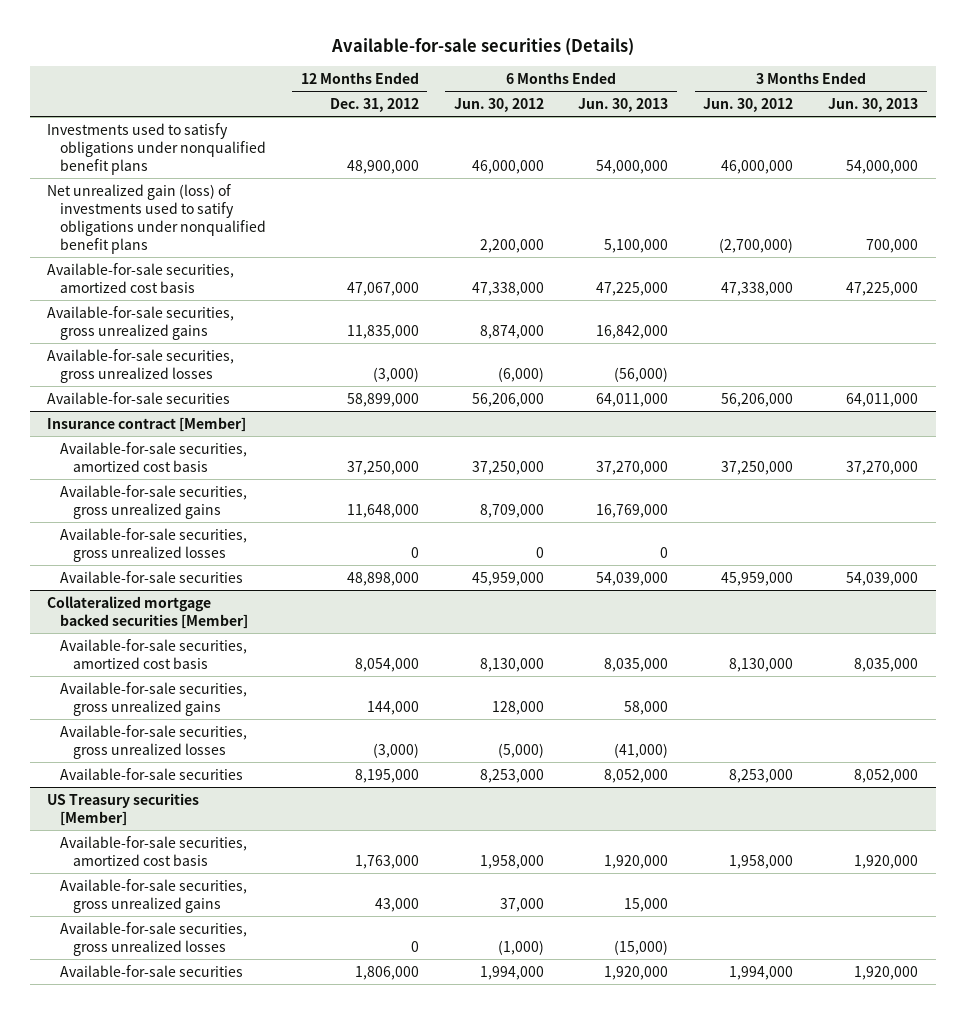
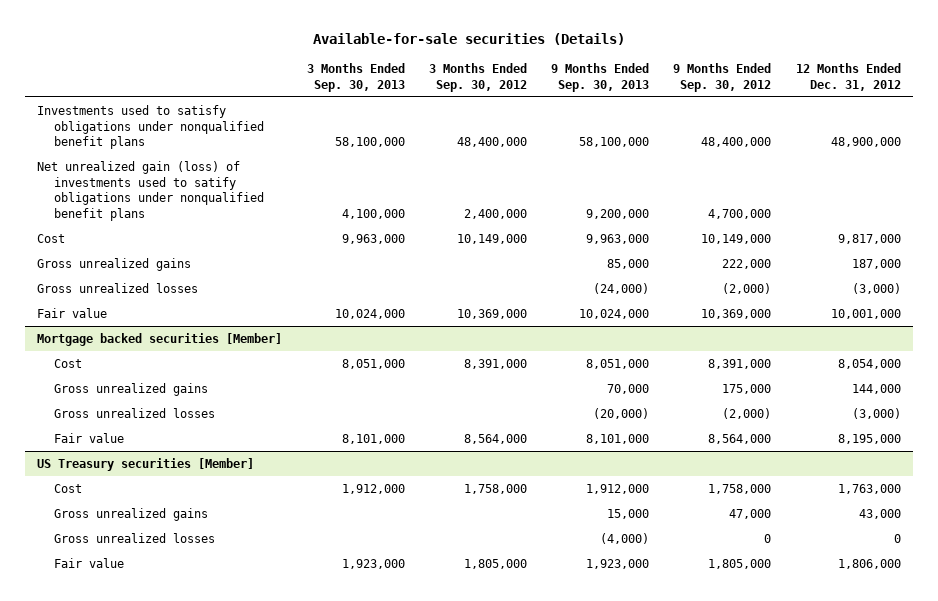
- | 12 Months Ended Dec. 31, 2012 | 6 Months Ended Jun. 30, 2012 | 6 Months Ended Jun. 30, 2013 | 3 Months Ended Jun. 30, 2012 | 3 Months Ended Jun. 30, 2013
+ | 3 Months Ended Sep. 30, 2013 | 3 Months Ended Sep. 30, 2012 | 9 Months Ended Sep. 30, 2013 | 9 Months Ended Sep. 30, 2012 | 12 Months Ended Dec. 31, 2012
- Available-for-sale securities, amortized cost basis | 47,067,000 | 47,338,000 | 47,225,000 | 47,338,000 | 47,225,000
- Available-for-sale securities, gross unrealized gains | 11,835,000 | 8,874,000 | 16,842,000 | |
- Available-for-sale securities, gross unrealized losses | (3,000) | (6,000) | (56,000) | |
- Available-for-sale securities | 58,899,000 | 56,206,000 | 64,011,000 | 56,206,000 | 64,011,000
- Insurance contract [Member]
- Available-for-sale securities, amortized cost basis | 37,250,000 | 37,250,000 | 37,270,000 | 37,250,000 | 37,270,000
- Available-for-sale securities, gross unrealized gains | 11,648,000 | 8,709,000 | 16,769,000 | |
- Available-for-sale securities, gross unrealized losses | 0 | 0 | 0 | |
- Available-for-sale securities | 48,898,000 | 45,959,000 | 54,039,000 | 45,959,000 | 54,039,000
- Collateralized mortgage backed securities [Member]
- Available-for-sale securities, amortized cost basis | 8,054,000 | 8,130,000 | 8,035,000 | 8,130,000 | 8,035,000
- Available-for-sale securities, gross unrealized gains | 144,000 | 128,000 | 58,000 | |
- Available-for-sale securities, gross unrealized losses | (3,000) | (5,000) | (41,000) | |
- Available-for-sale securities | 8,195,000 | 8,253,000 | 8,052,000 | 8,253,000 | 8,052,000
+ Cost | 9,963,000 | 10,149,000 | 9,963,000 | 10,149,000 | 9,817,000
+ Gross unrealized gains | | | 85,000 | 222,000 | 187,000
+ Gross unrealized losses | | | (24,000) | (2,000) | (3,000)
+ Fair value | 10,024,000 | 10,369,000 | 10,024,000 | 10,369,000 | 10,001,000
+ Mortgage backed securities [Member]
+ Cost | 8,051,000 | 8,391,000 | 8,051,000 | 8,391,000 | 8,054,000
+ Gross unrealized gains | | | 70,000 | 175,000 | 144,000
+ Gross unrealized losses | | | (20,000) | (2,000) | (3,000)
+ Fair value | 8,101,000 | 8,564,000 | 8,101,000 | 8,564,000 | 8,195,000
@ US Treasury securities [Member]
- Available-for-sale securities, amortized cost basis | 1,763,000 | 1,958,000 | 1,920,000 | 1,958,000 | 1,920,000
- Available-for-sale securities, gross unrealized gains | 43,000 | 37,000 | 15,000 | |
- Available-for-sale securities, gross unrealized losses | 0 | (1,000) | (15,000) | |
- Available-for-sale securities | 1,806,000 | 1,994,000 | 1,920,000 | 1,994,000 | 1,920,000
+ Cost | 1,912,000 | 1,758,000 | 1,912,000 | 1,758,000 | 1,763,000
+ Gross unrealized gains | | | 15,000 | 47,000 | 43,000
+ Gross unrealized losses | | | (4,000) | 0 | 0
+ Fair value | 1,923,000 | 1,805,000 | 1,923,000 | 1,805,000 | 1,806,000

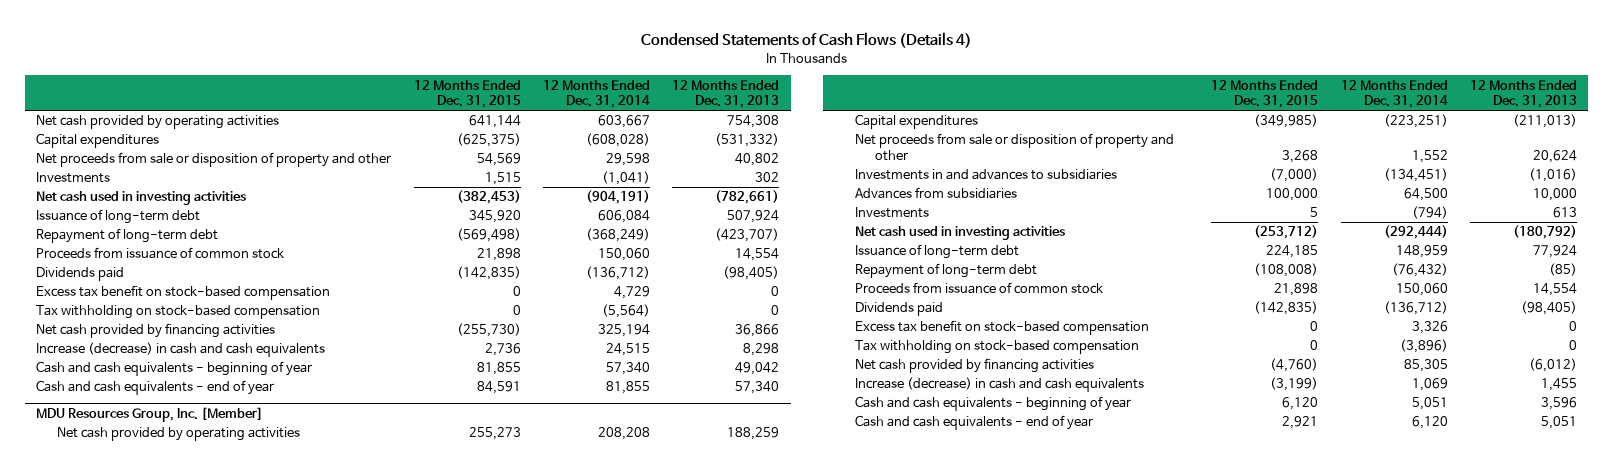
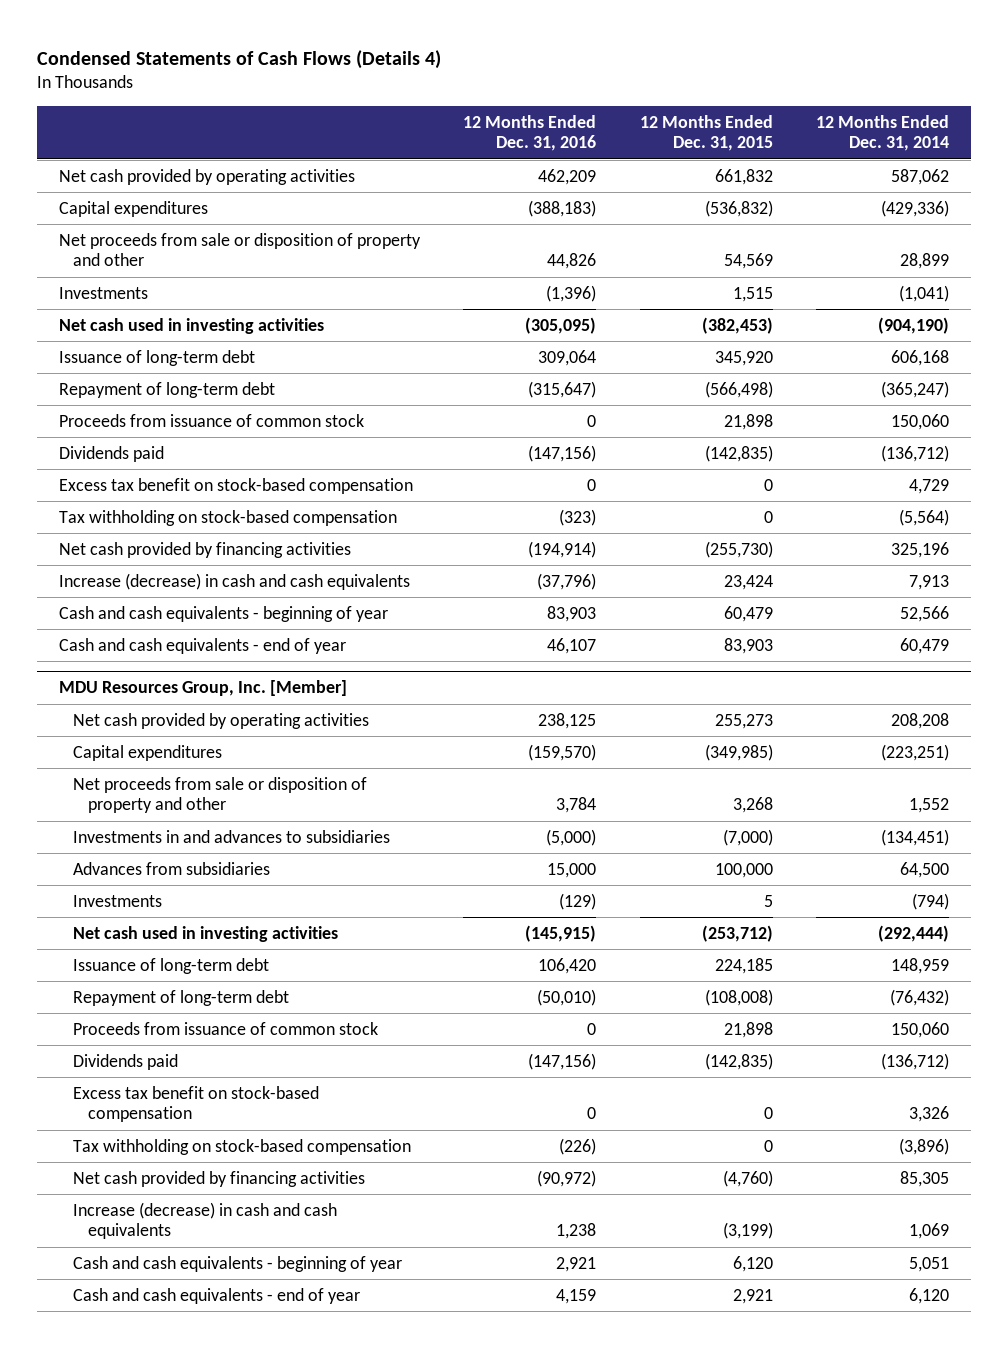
- | 12 Months Ended Dec. 31, 2015 | 12 Months Ended Dec. 31, 2014 | 12 Months Ended Dec. 31, 2013
+ | 12 Months Ended Dec. 31, 2016 | 12 Months Ended Dec. 31, 2015 | 12 Months Ended Dec. 31, 2014
- Net cash provided by operating activities | 641,144 | 603,667 | 754,308
- Capital expenditures | (625,375) | (608,028) | (531,332)
- Net proceeds from sale or disposition of property and other | 54,569 | 29,598 | 40,802
+ Net cash provided by operating activities | 462,209 | 661,832 | 587,062
+ Capital expenditures | (388,183) | (536,832) | (429,336)
+ Net proceeds from sale or disposition of property and other | 44,826 | 54,569 | 28,899
- Net cash used in investing activities | (382,453) | (904,191) | (782,661)
- Issuance of long-term debt | 345,920 | 606,084 | 507,924
- Repayment of long-term debt | (569,498) | (368,249) | (423,707)
+ Net cash used in investing activities | (305,095) | (382,453) | (904,190)
+ Issuance of long-term debt | 309,064 | 345,920 | 606,168
+ Repayment of long-term debt | (315,647) | (566,498) | (365,247)
- Net cash provided by financing activities | (255,730) | 325,194 | 36,866
- Increase (decrease) in cash and cash equivalents | 2,736 | 24,515 | 8,298
- Cash and cash equivalents - beginning of year | 81,855 | 57,340 | 49,042
- Cash and cash equivalents - end of year | 84,591 | 81,855 | 57,340
+ Net cash provided by financing activities | (194,914) | (255,730) | 325,196
+ Increase (decrease) in cash and cash equivalents | (37,796) | 23,424 | 7,913
+ Cash and cash equivalents - beginning of year | 83,903 | 60,479 | 52,566
+ Cash and cash equivalents - end of year | 46,107 | 83,903 | 60,479

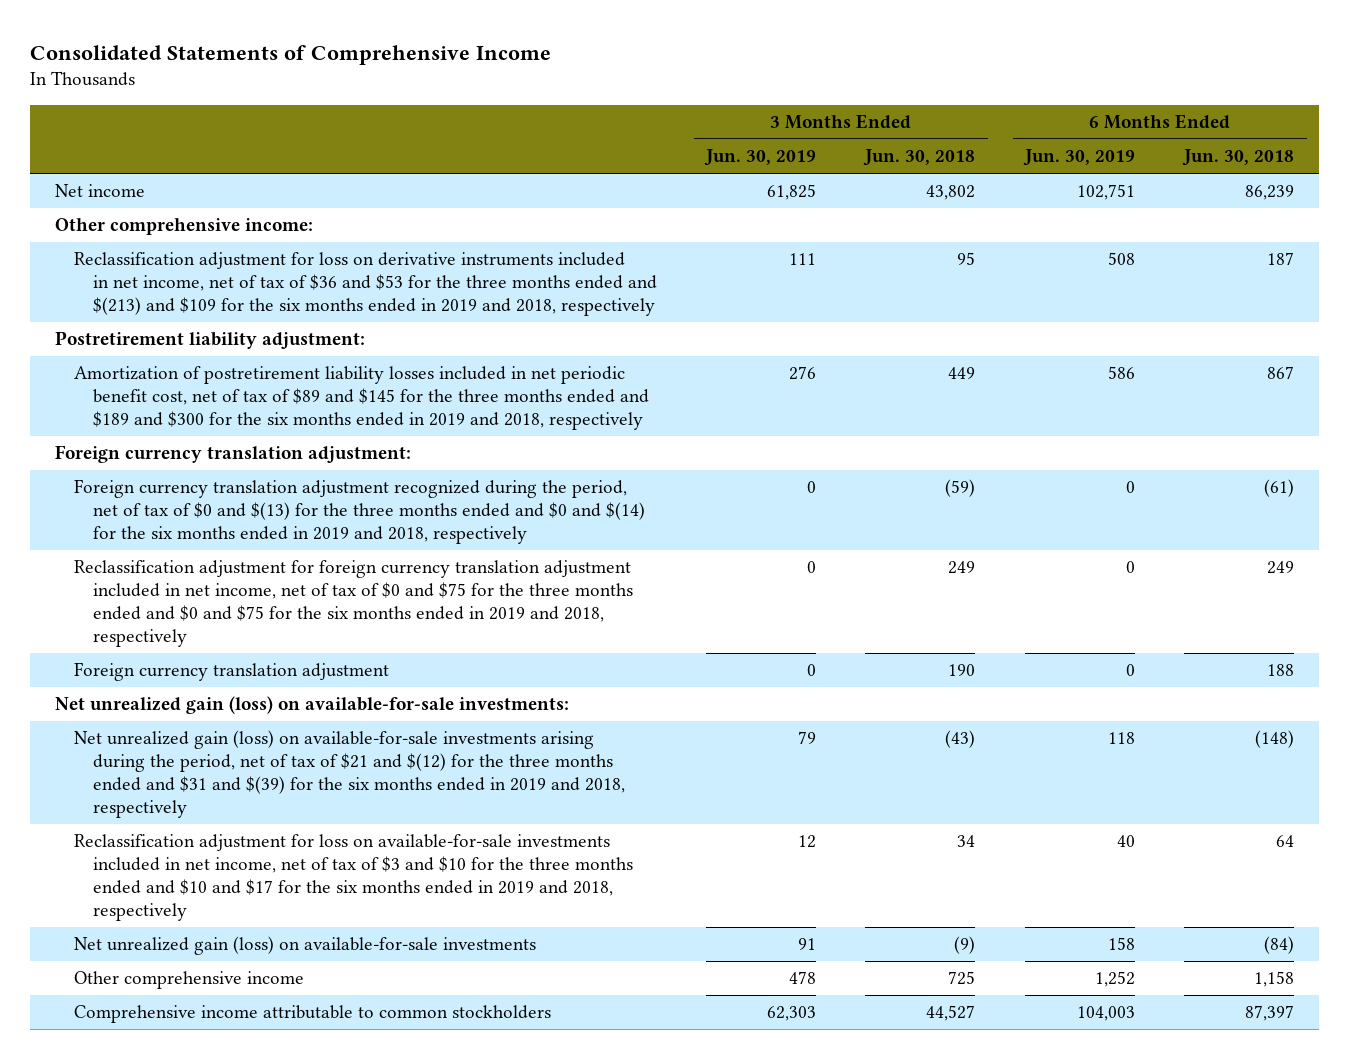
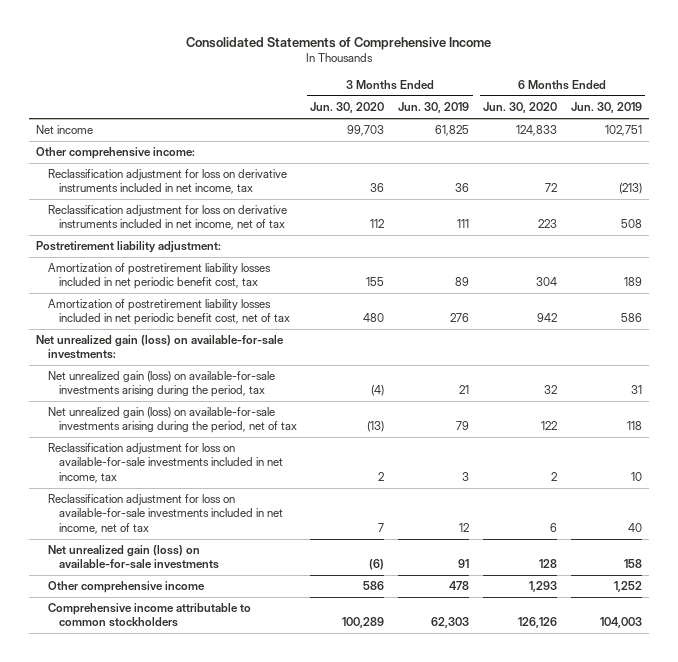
- | 3 Months Ended Jun. 30, 2019 | 3 Months Ended Jun. 30, 2018 | 6 Months Ended Jun. 30, 2019 | 6 Months Ended Jun. 30, 2018
+ | 3 Months Ended Jun. 30, 2020 | 3 Months Ended Jun. 30, 2019 | 6 Months Ended Jun. 30, 2020 | 6 Months Ended Jun. 30, 2019
- Reclassification adjustment for loss on derivative instruments included in net income, net of tax of $36 and $53 for the three months ended and $(213) and $109 for the six months ended in 2019 and 2018, respectively | 111 | 95 | 508 | 187
+ Reclassification adjustment for loss on derivative instruments included in net income, tax | 36 | 36 | 72 | (213)
+ Reclassification adjustment for loss on derivative instruments included in net income, net of tax | 112 | 111 | 223 | 508
- Amortization of postretirement liability losses included in net periodic benefit cost, net of tax of $89 and $145 for the three months ended and $189 and $300 for the six months ended in 2019 and 2018, respectively | 276 | 449 | 586 | 867
- Foreign currency translation adjustment:
- Foreign currency translation adjustment recognized during the period, net of tax of $0 and $(13) for the three months ended and $0 and $(14) for the six months ended in 2019 and 2018, respectively | 0 | (59) | 0 | (61)
- Reclassification adjustment for foreign currency translation adjustment included in net income, net of tax of $0 and $75 for the three months ended and $0 and $75 for the six months ended in 2019 and 2018, respectively | 0 | 249 | 0 | 249
- Foreign currency translation adjustment | 0 | 190 | 0 | 188
+ Amortization of postretirement liability losses included in net periodic benefit cost, tax | 155 | 89 | 304 | 189
+ Amortization of postretirement liability losses included in net periodic benefit cost, net of tax | 480 | 276 | 942 | 586
- Net unrealized gain (loss) on available-for-sale investments arising during the period, net of tax of $21 and $(12) for the three months ended and $31 and $(39) for the six months ended in 2019 and 2018, respectively | 79 | (43) | 118 | (148)
- Reclassification adjustment for loss on available-for-sale investments included in net income, net of tax of $3 and $10 for the three months ended and $10 and $17 for the six months ended in 2019 and 2018, respectively | 12 | 34 | 40 | 64
+ Net unrealized gain (loss) on available-for-sale investments arising during the period, tax | (4) | 21 | 32 | 31
+ Net unrealized gain (loss) on available-for-sale investments arising during the period, net of tax | (13) | 79 | 122 | 118
+ Reclassification adjustment for loss on available-for-sale investments included in net income, tax | 2 | 3 | 2 | 10
+ Reclassification adjustment for loss on available-for-sale investments included in net income, net of tax | 7 | 12 | 6 | 40

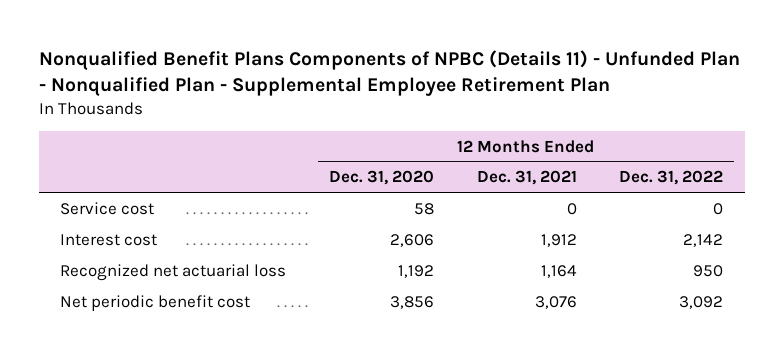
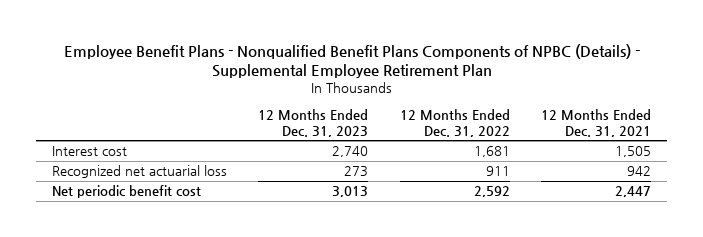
- Nonqualified Benefit Plans Components of NPBC (Details 11) - Unfunded Plan - Nonqualified Plan - Supplemental Employee Retirement Plan
+ Employee Benefit Plans - Nonqualified Benefit Plans Components of NPBC (Details) - Supplemental Employee Retirement Plan
- | 12 Months Ended Dec. 31, 2020 | 12 Months Ended Dec. 31, 2021 | 12 Months Ended Dec. 31, 2022
+ | 12 Months Ended Dec. 31, 2023 | 12 Months Ended Dec. 31, 2022 | 12 Months Ended Dec. 31, 2021
- Service cost | 58 | 0 | 0
- Interest cost | 2,606 | 1,912 | 2,142
- Recognized net actuarial loss | 1,192 | 1,164 | 950
- Net periodic benefit cost | 3,856 | 3,076 | 3,092
+ Interest cost | 2,740 | 1,681 | 1,505
+ Recognized net actuarial loss | 273 | 911 | 942
+ Net periodic benefit cost | 3,013 | 2,592 | 2,447

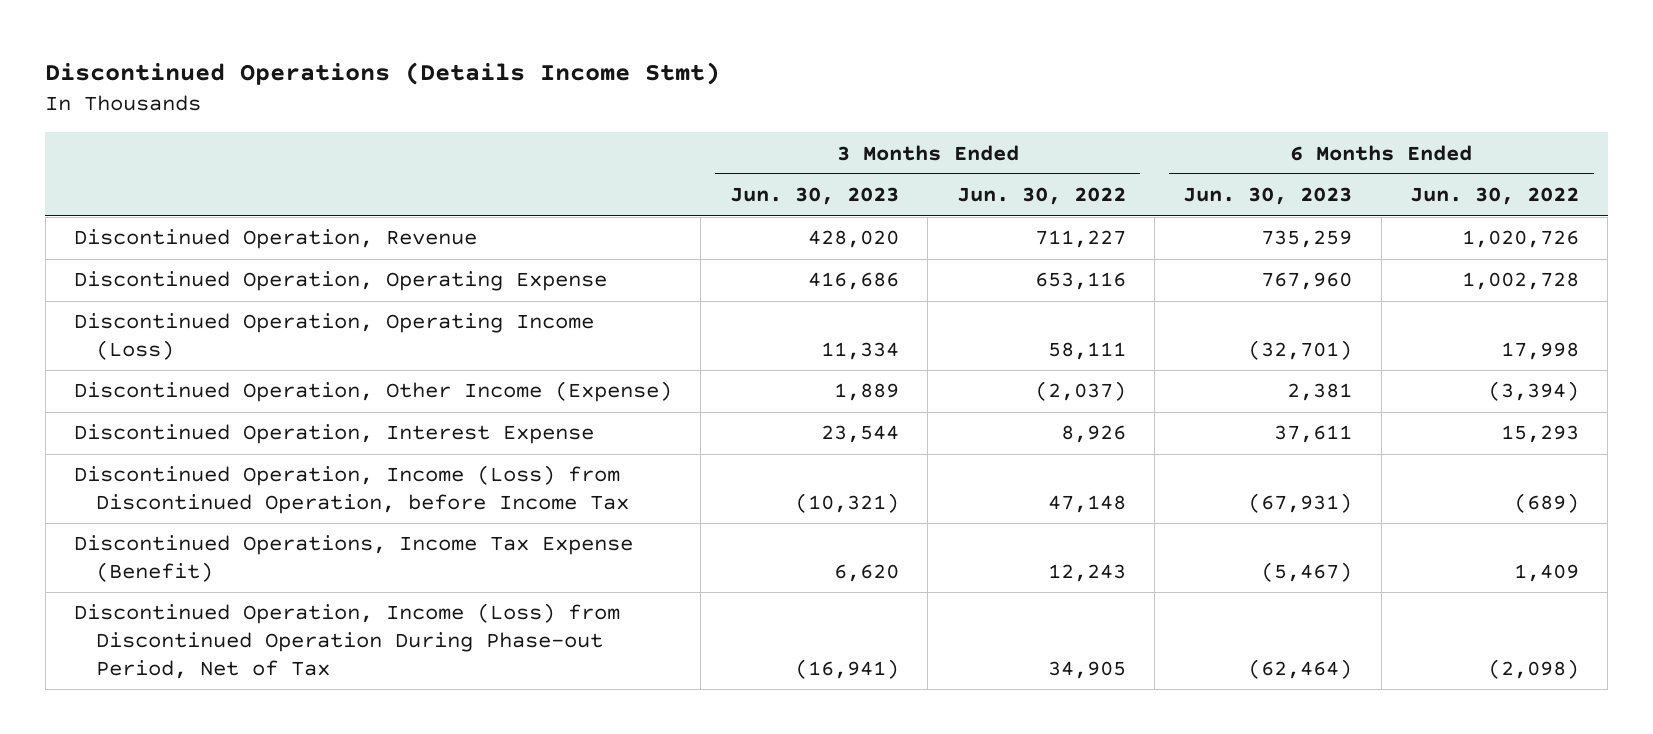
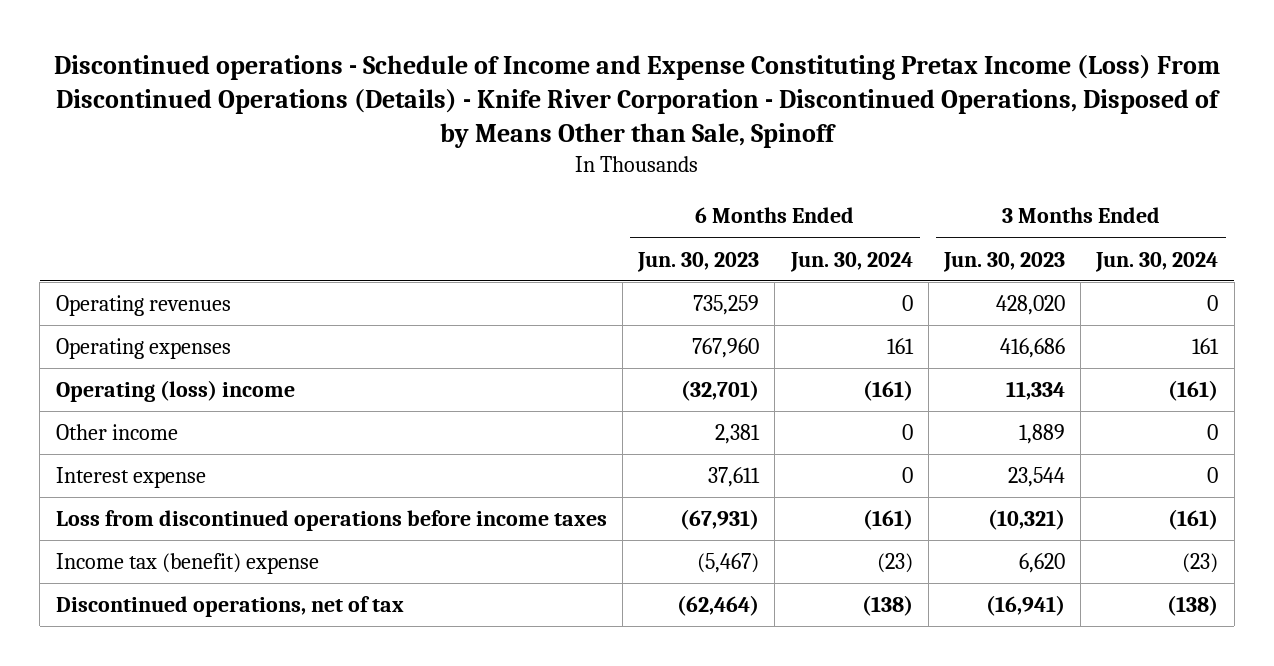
- Discontinued Operations (Details Income Stmt)
+ Discontinued operations - Schedule of Income and Expense Constituting Pretax Income (Loss) From Discontinued Operations (Details) - Knife River Corporation - Discontinued Operations, Disposed of by Means Other than Sale, Spinoff
- | 3 Months Ended Jun. 30, 2023 | 3 Months Ended Jun. 30, 2022 | 6 Months Ended Jun. 30, 2023 | 6 Months Ended Jun. 30, 2022
+ | 6 Months Ended Jun. 30, 2023 | 6 Months Ended Jun. 30, 2024 | 3 Months Ended Jun. 30, 2023 | 3 Months Ended Jun. 30, 2024
- Discontinued Operation, Revenue | 428,020 | 711,227 | 735,259 | 1,020,726
- Discontinued Operation, Operating Expense | 416,686 | 653,116 | 767,960 | 1,002,728
- Discontinued Operation, Operating Income (Loss) | 11,334 | 58,111 | (32,701) | 17,998
- Discontinued Operation, Other Income (Expense) | 1,889 | (2,037) | 2,381 | (3,394)
- Discontinued Operation, Interest Expense | 23,544 | 8,926 | 37,611 | 15,293
- Discontinued Operation, Income (Loss) from Discontinued Operation, before Income Tax | (10,321) | 47,148 | (67,931) | (689)
- Discontinued Operations, Income Tax Expense (Benefit) | 6,620 | 12,243 | (5,467) | 1,409
- Discontinued Operation, Income (Loss) from Discontinued Operation During Phase-out Period, Net of Tax | (16,941) | 34,905 | (62,464) | (2,098)
+ Operating revenues | 735,259 | 0 | 428,020 | 0
+ Operating expenses | 767,960 | 161 | 416,686 | 161
+ Operating (loss) income | (32,701) | (161) | 11,334 | (161)
+ Other income | 2,381 | 0 | 1,889 | 0
+ Interest expense | 37,611 | 0 | 23,544 | 0
+ Loss from discontinued operations before income taxes | (67,931) | (161) | (10,321) | (161)
+ Income tax (benefit) expense | (5,467) | (23) | 6,620 | (23)
+ Discontinued operations, net of tax | (62,464) | (138) | (16,941) | (138)

